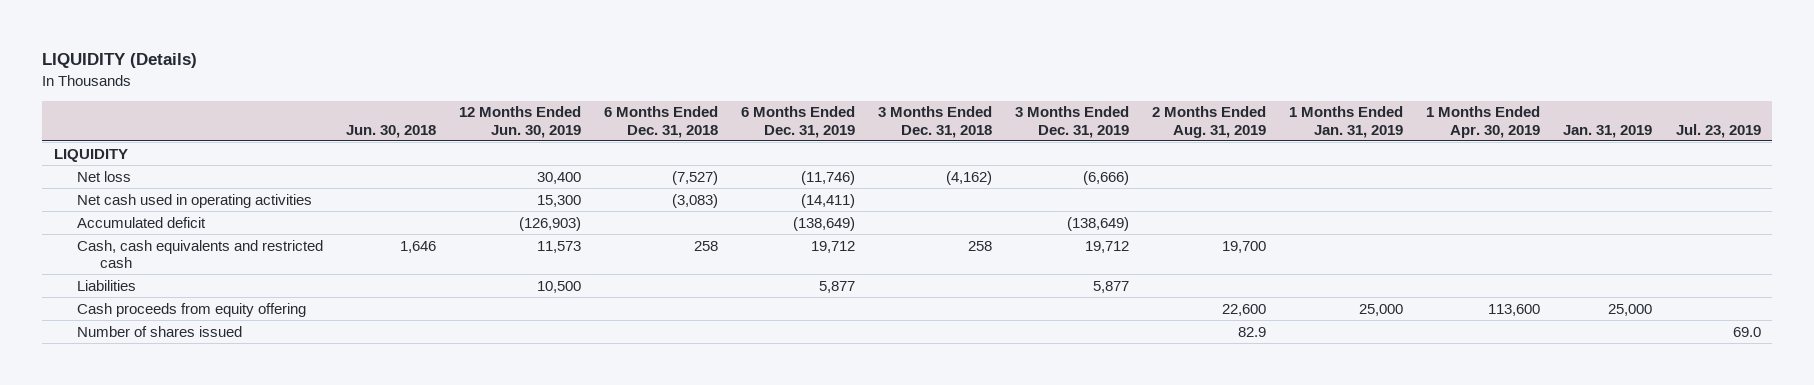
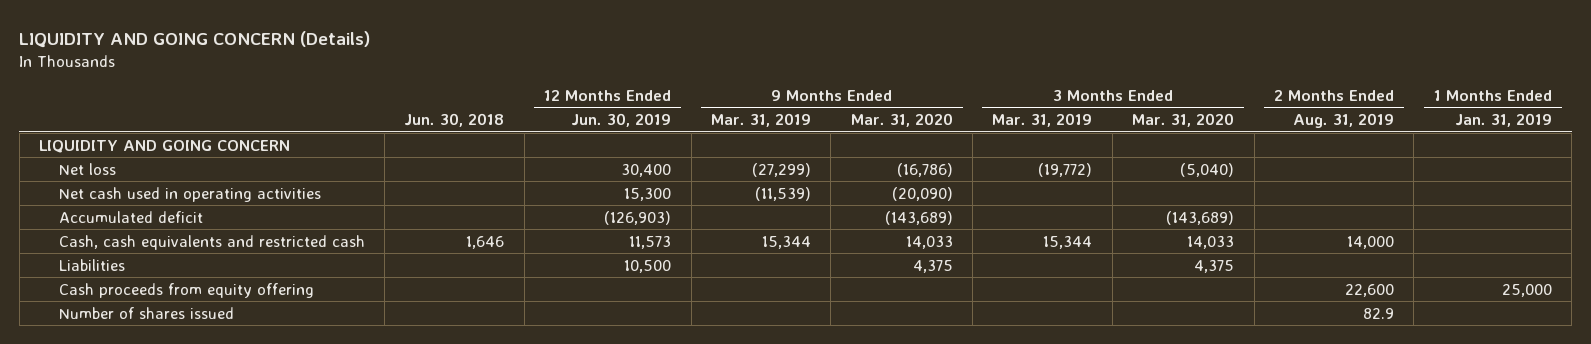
- LIQUIDITY (Details)
+ LIQUIDITY AND GOING CONCERN (Details)
- | Jun. 30, 2018 | 12 Months Ended Jun. 30, 2019 | 6 Months Ended Dec. 31, 2018 | 6 Months Ended Dec. 31, 2019 | 3 Months Ended Dec. 31, 2018 | 3 Months Ended Dec. 31, 2019 | 2 Months Ended Aug. 31, 2019 | 1 Months Ended Jan. 31, 2019 | 1 Months Ended Apr. 30, 2019 | Jan. 31, 2019 | Jul. 23, 2019
+ | Jun. 30, 2018 | 12 Months Ended Jun. 30, 2019 | 9 Months Ended Mar. 31, 2019 | 9 Months Ended Mar. 31, 2020 | 3 Months Ended Mar. 31, 2019 | 3 Months Ended Mar. 31, 2020 | 2 Months Ended Aug. 31, 2019 | 1 Months Ended Jan. 31, 2019
- LIQUIDITY
+ LIQUIDITY AND GOING CONCERN
- Cash, cash equivalents and restricted cash | 1,646 | 11,573 | 258 | 19,712 | 258 | 19,712 | 19,700 | | | |
+ Cash, cash equivalents and restricted cash | 1,646 | 11,573 | 15,344 | 14,033 | 15,344 | 14,033 | 14,000 |

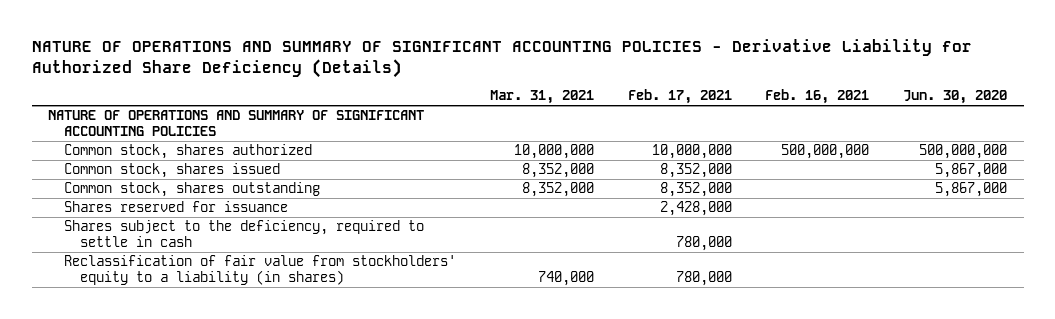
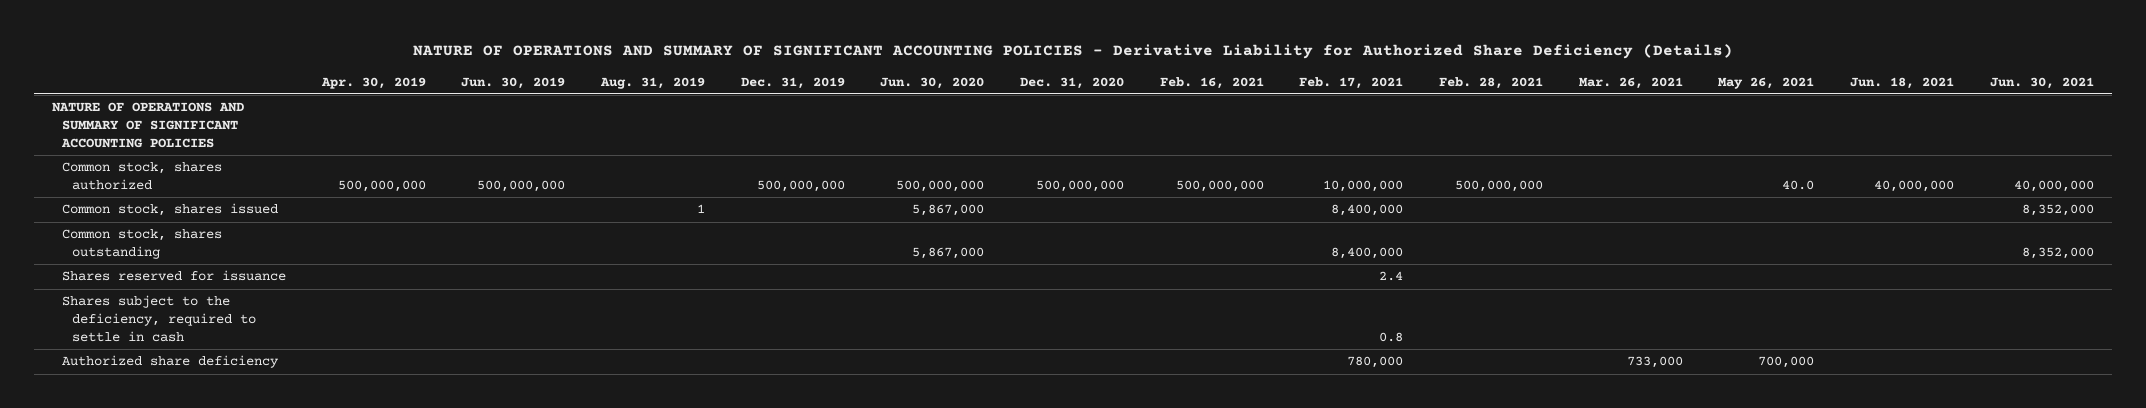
- | Mar. 31, 2021 | Feb. 17, 2021 | Feb. 16, 2021 | Jun. 30, 2020
+ | Apr. 30, 2019 | Jun. 30, 2019 | Aug. 31, 2019 | Dec. 31, 2019 | Jun. 30, 2020 | Dec. 31, 2020 | Feb. 16, 2021 | Feb. 17, 2021 | Feb. 28, 2021 | Mar. 26, 2021 | May 26, 2021 | Jun. 18, 2021 | Jun. 30, 2021
- Common stock, shares issued | 8,352,000 | 8,352,000 | | 5,867,000
- Common stock, shares outstanding | 8,352,000 | 8,352,000 | | 5,867,000
- Shares reserved for issuance | | 2,428,000 | |
- Shares subject to the deficiency, required to settle in cash | | 780,000 | |
- Reclassification of fair value from stockholders' equity to a liability (in shares) | 740,000 | 780,000 | |
+ Common stock, shares issued | | | 1 | | 5,867,000 | | | 8,400,000 | | | | | 8,352,000
+ Common stock, shares outstanding | | | | | 5,867,000 | | | 8,400,000 | | | | | 8,352,000
+ Shares reserved for issuance | | | | | | | | 2.4 | | | | |
+ Shares subject to the deficiency, required to settle in cash | | | | | | | | 0.8 | | | | |
+ Authorized share deficiency | | | | | | | | 780,000 | | 733,000 | 700,000 | |

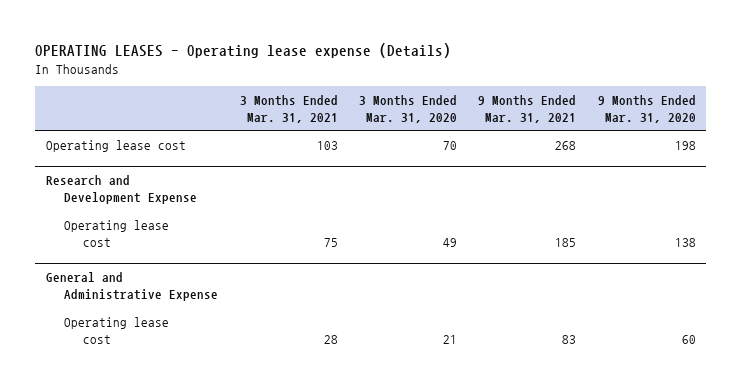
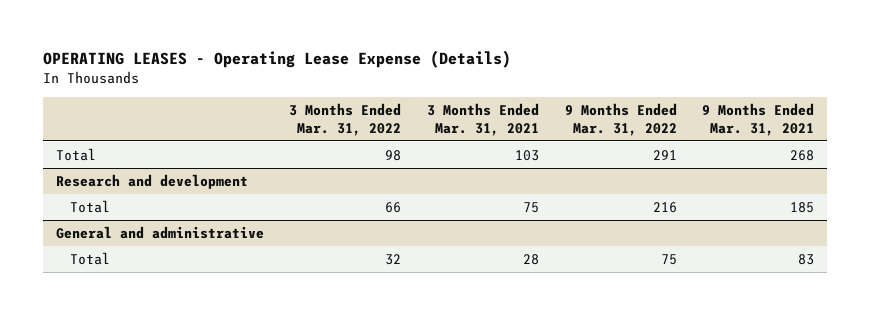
- OPERATING LEASES - Operating lease expense (Details)
+ OPERATING LEASES - Operating Lease Expense (Details)
- | 3 Months Ended Mar. 31, 2021 | 3 Months Ended Mar. 31, 2020 | 9 Months Ended Mar. 31, 2021 | 9 Months Ended Mar. 31, 2020
+ | 3 Months Ended Mar. 31, 2022 | 3 Months Ended Mar. 31, 2021 | 9 Months Ended Mar. 31, 2022 | 9 Months Ended Mar. 31, 2021
- Operating lease cost | 103 | 70 | 268 | 198
- Research and Development Expense
- Operating lease cost | 75 | 49 | 185 | 138
- General and Administrative Expense
- Operating lease cost | 28 | 21 | 83 | 60
+ Total | 98 | 103 | 291 | 268
+ Research and development
+ Total | 66 | 75 | 216 | 185
+ General and administrative
+ Total | 32 | 28 | 75 | 83

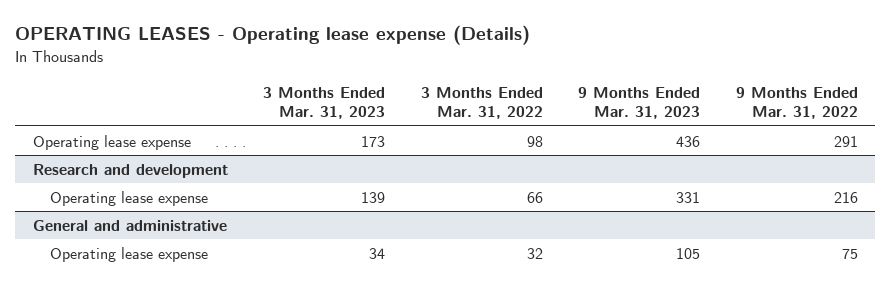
- OPERATING LEASES - Operating Lease Expense (Details)
+ OPERATING LEASES - Operating lease expense (Details)
- | 3 Months Ended Mar. 31, 2022 | 3 Months Ended Mar. 31, 2021 | 9 Months Ended Mar. 31, 2022 | 9 Months Ended Mar. 31, 2021
+ | 3 Months Ended Mar. 31, 2023 | 3 Months Ended Mar. 31, 2022 | 9 Months Ended Mar. 31, 2023 | 9 Months Ended Mar. 31, 2022
- Total | 98 | 103 | 291 | 268
+ Operating lease expense | 173 | 98 | 436 | 291
@ Research and development
- Total | 66 | 75 | 216 | 185
+ Operating lease expense | 139 | 66 | 331 | 216
@ General and administrative
- Total | 32 | 28 | 75 | 83
+ Operating lease expense | 34 | 32 | 105 | 75

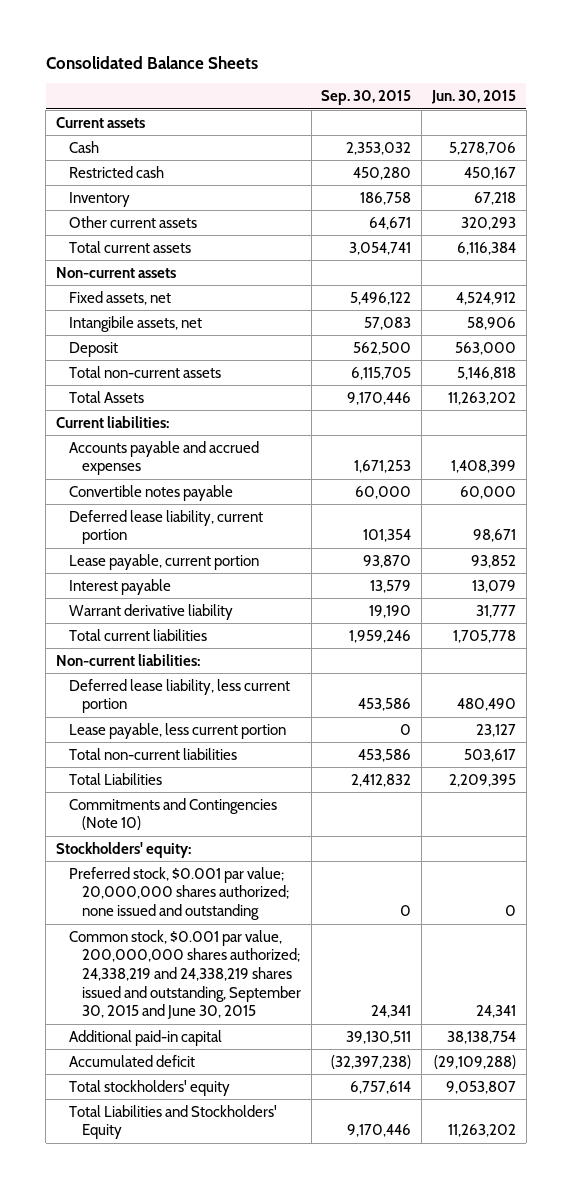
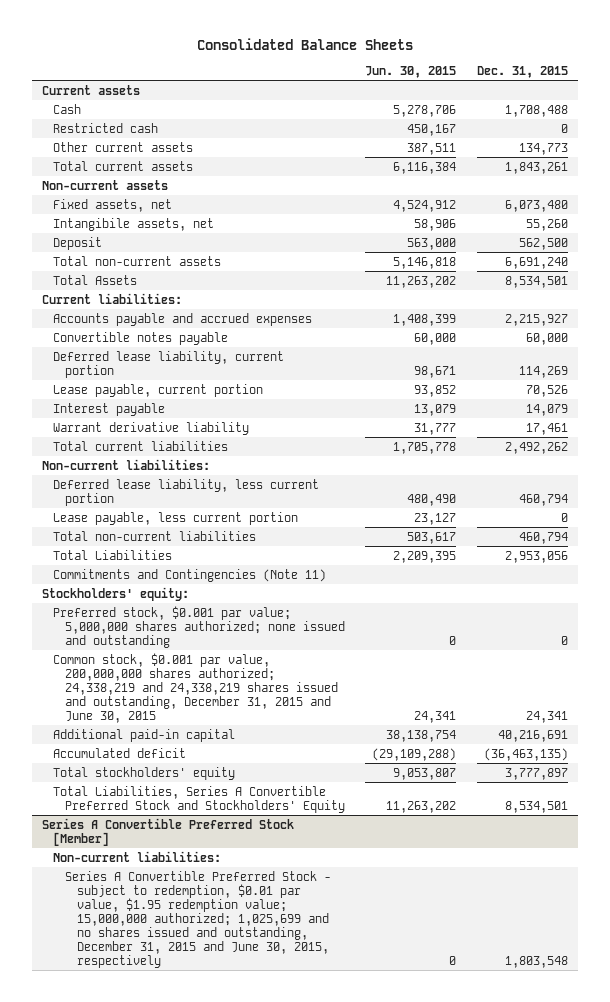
- | Sep. 30, 2015 | Jun. 30, 2015
+ | Jun. 30, 2015 | Dec. 31, 2015
- Inventory | 186,758 | 67,218
- Other current assets | 64,671 | 320,293
+ Other current assets | 387,511 | 134,773
- Commitments and Contingencies (Note 10)
+ Commitments and Contingencies (Note 11)
- Preferred stock, $0.001 par value; 20,000,000 shares authorized; none issued and outstanding | 0 | 0
- Common stock, $0.001 par value, 200,000,000 shares authorized; 24,338,219 and 24,338,219 shares issued and outstanding, September 30, 2015 and June 30, 2015 | 24,341 | 24,341
+ Preferred stock, $0.001 par value; 5,000,000 shares authorized; none issued and outstanding | 0 | 0
+ Common stock, $0.001 par value, 200,000,000 shares authorized; 24,338,219 and 24,338,219 shares issued and outstanding, December 31, 2015 and June 30, 2015 | 24,341 | 24,341
- Total Liabilities and Stockholders' Equity | 9,170,446 | 11,263,202
+ Total Liabilities, Series A Convertible Preferred Stock and Stockholders' Equity | 11,263,202 | 8,534,501
+ Series A Convertible Preferred Stock [Member]
+ Non-current liabilities:
+ Series A Convertible Preferred Stock - subject to redemption, $0.01 par value, $1.95 redemption value; 15,000,000 authorized; 1,025,699 and no shares issued and outstanding, December 31, 2015 and June 30, 2015, respectively | 0 | 1,803,548

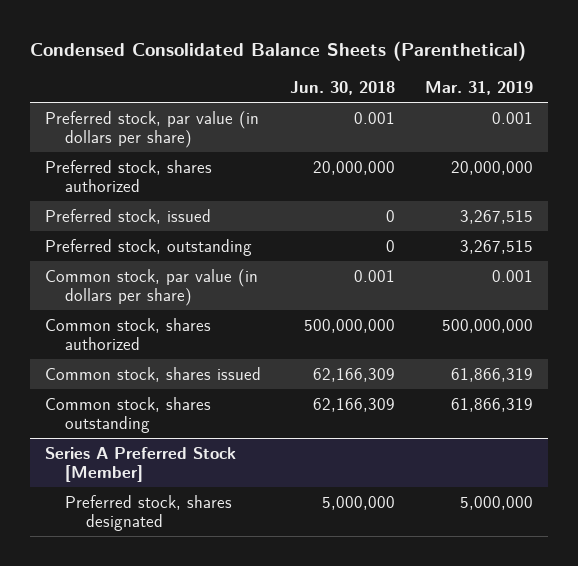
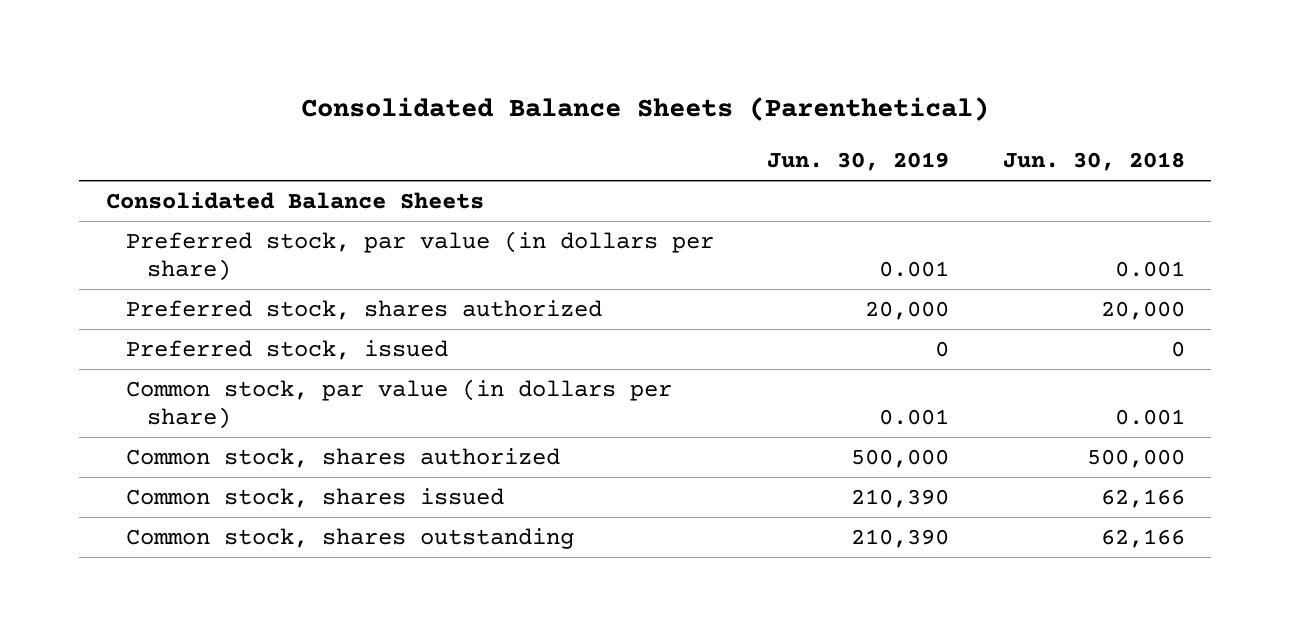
- Condensed Consolidated Balance Sheets (Parenthetical)
+ Consolidated Balance Sheets (Parenthetical)
- | Jun. 30, 2018 | Mar. 31, 2019
+ | Jun. 30, 2019 | Jun. 30, 2018
+ Consolidated Balance Sheets
- Preferred stock, shares authorized | 20,000,000 | 20,000,000
+ Preferred stock, shares authorized | 20,000 | 20,000
- Preferred stock, outstanding | 0 | 3,267,515
- Common stock, shares authorized | 500,000,000 | 500,000,000
- Common stock, shares issued | 62,166,309 | 61,866,319
- Common stock, shares outstanding | 62,166,309 | 61,866,319
- Series A Preferred Stock [Member]
- Preferred stock, shares designated | 5,000,000 | 5,000,000
+ Common stock, shares authorized | 500,000 | 500,000
+ Common stock, shares issued | 210,390 | 62,166
+ Common stock, shares outstanding | 210,390 | 62,166

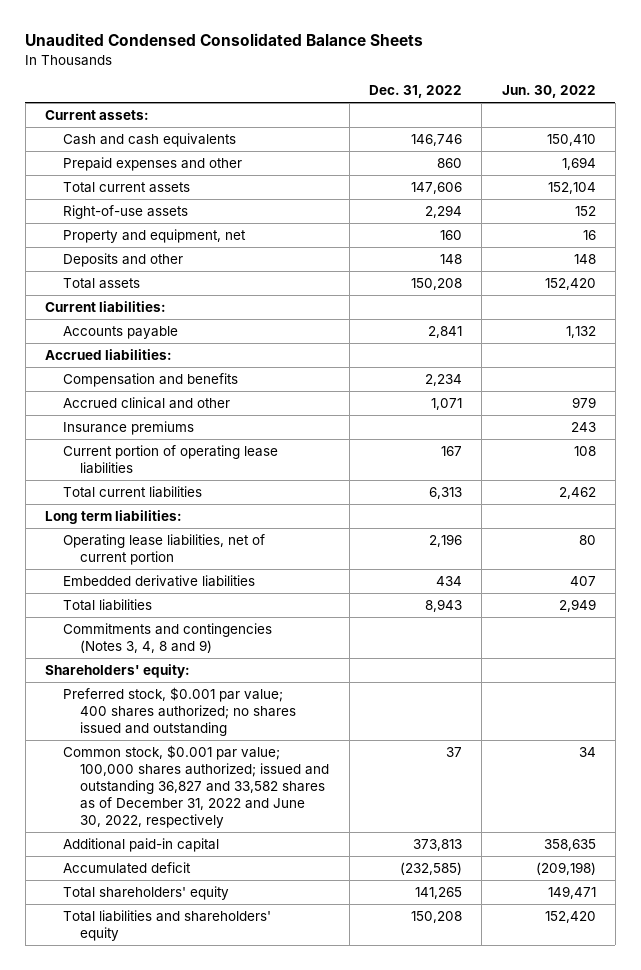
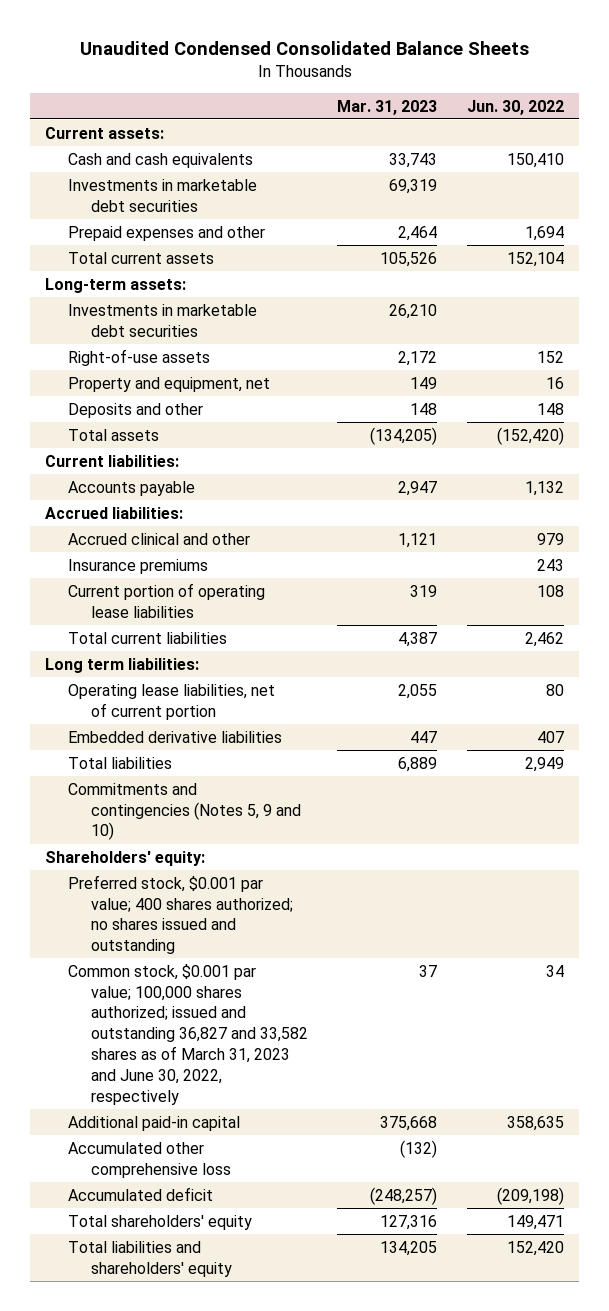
- | Dec. 31, 2022 | Jun. 30, 2022
+ | Mar. 31, 2023 | Jun. 30, 2022
+ Investments in marketable debt securities | 69,319 |
+ Long-term assets:
+ Investments in marketable debt securities | 26,210 |
- Total assets | 150,208 | 152,420
+ Total assets | (134,205) | (152,420)
- Compensation and benefits | 2,234 |
- Commitments and contingencies (Notes 3, 4, 8 and 9)
+ Commitments and contingencies (Notes 5, 9 and 10)
- Common stock, $0.001 par value; 100,000 shares authorized; issued and outstanding 36,827 and 33,582 shares as of December 31, 2022 and June 30, 2022, respectively | 37 | 34
+ Common stock, $0.001 par value; 100,000 shares authorized; issued and outstanding 36,827 and 33,582 shares as of March 31, 2023 and June 30, 2022, respectively | 37 | 34
+ Accumulated other comprehensive loss | (132) |

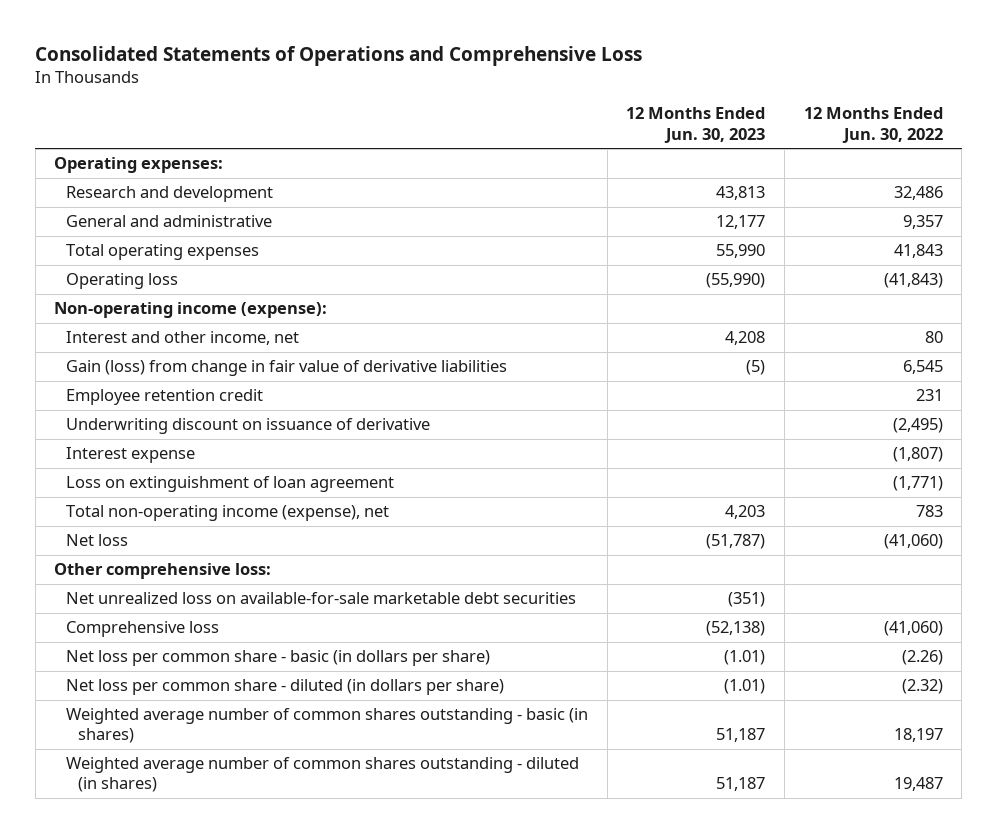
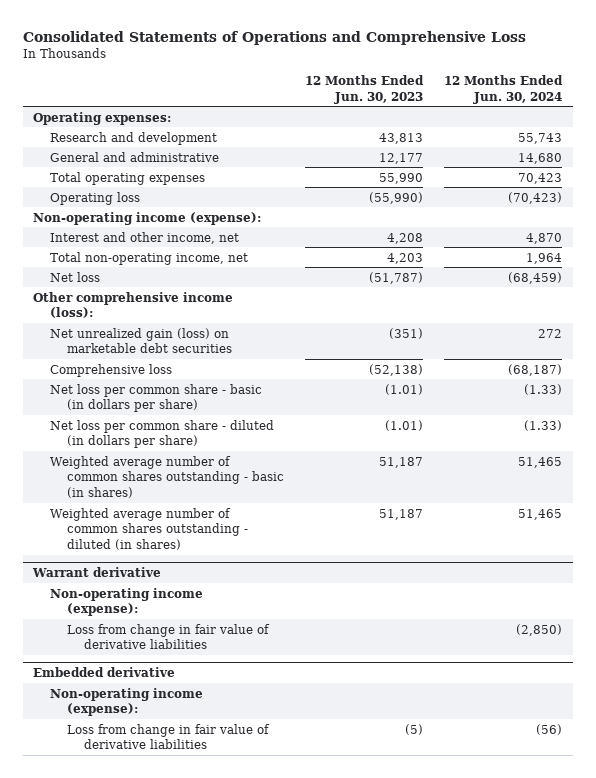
- | 12 Months Ended Jun. 30, 2023 | 12 Months Ended Jun. 30, 2022
+ | 12 Months Ended Jun. 30, 2023 | 12 Months Ended Jun. 30, 2024
- Gain (loss) from change in fair value of derivative liabilities | (5) | 6,545
- Employee retention credit | | 231
- Underwriting discount on issuance of derivative | | (2,495)
- Interest expense | | (1,807)
- Loss on extinguishment of loan agreement | | (1,771)
- Total non-operating income (expense), net | 4,203 | 783
+ Total non-operating income, net | 4,203 | 1,964
- Other comprehensive loss:
- Net unrealized loss on available-for-sale marketable debt securities | (351) |
+ Other comprehensive income (loss):
+ Net unrealized gain (loss) on marketable debt securities | (351) | 272
+ Warrant derivative
+ Non-operating income (expense):
+ Loss from change in fair value of derivative liabilities | | (2,850)
+ Embedded derivative
+ Non-operating income (expense):
+ Loss from change in fair value of derivative liabilities | (5) | (56)

